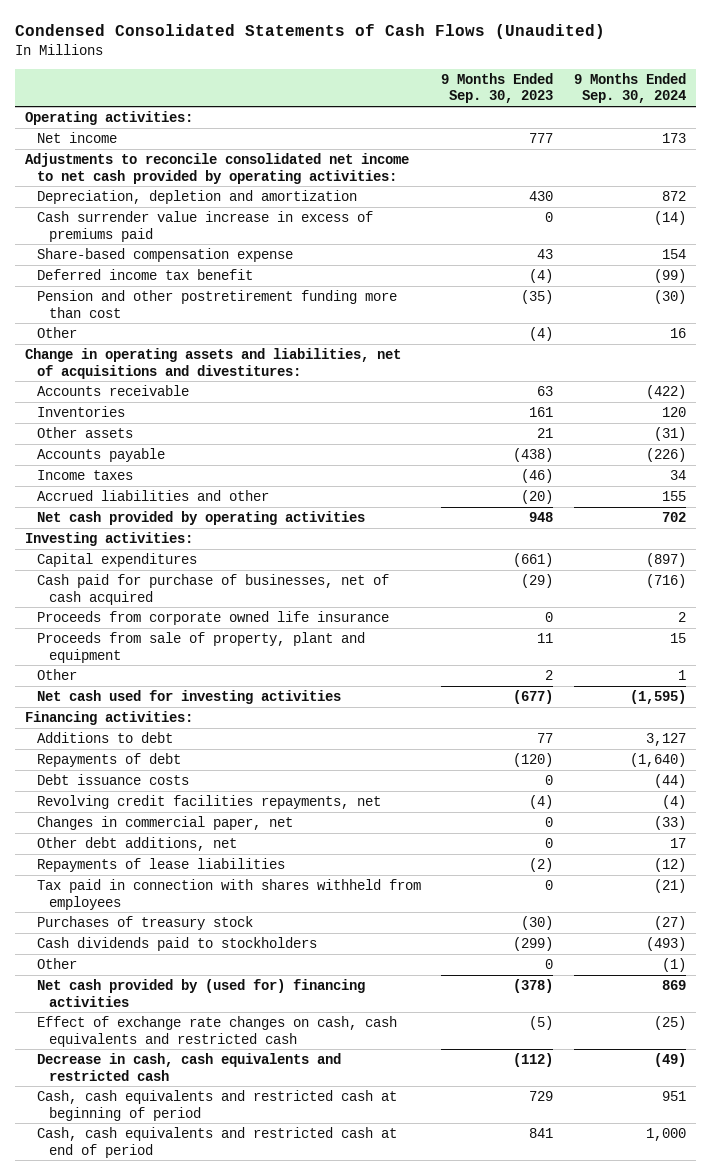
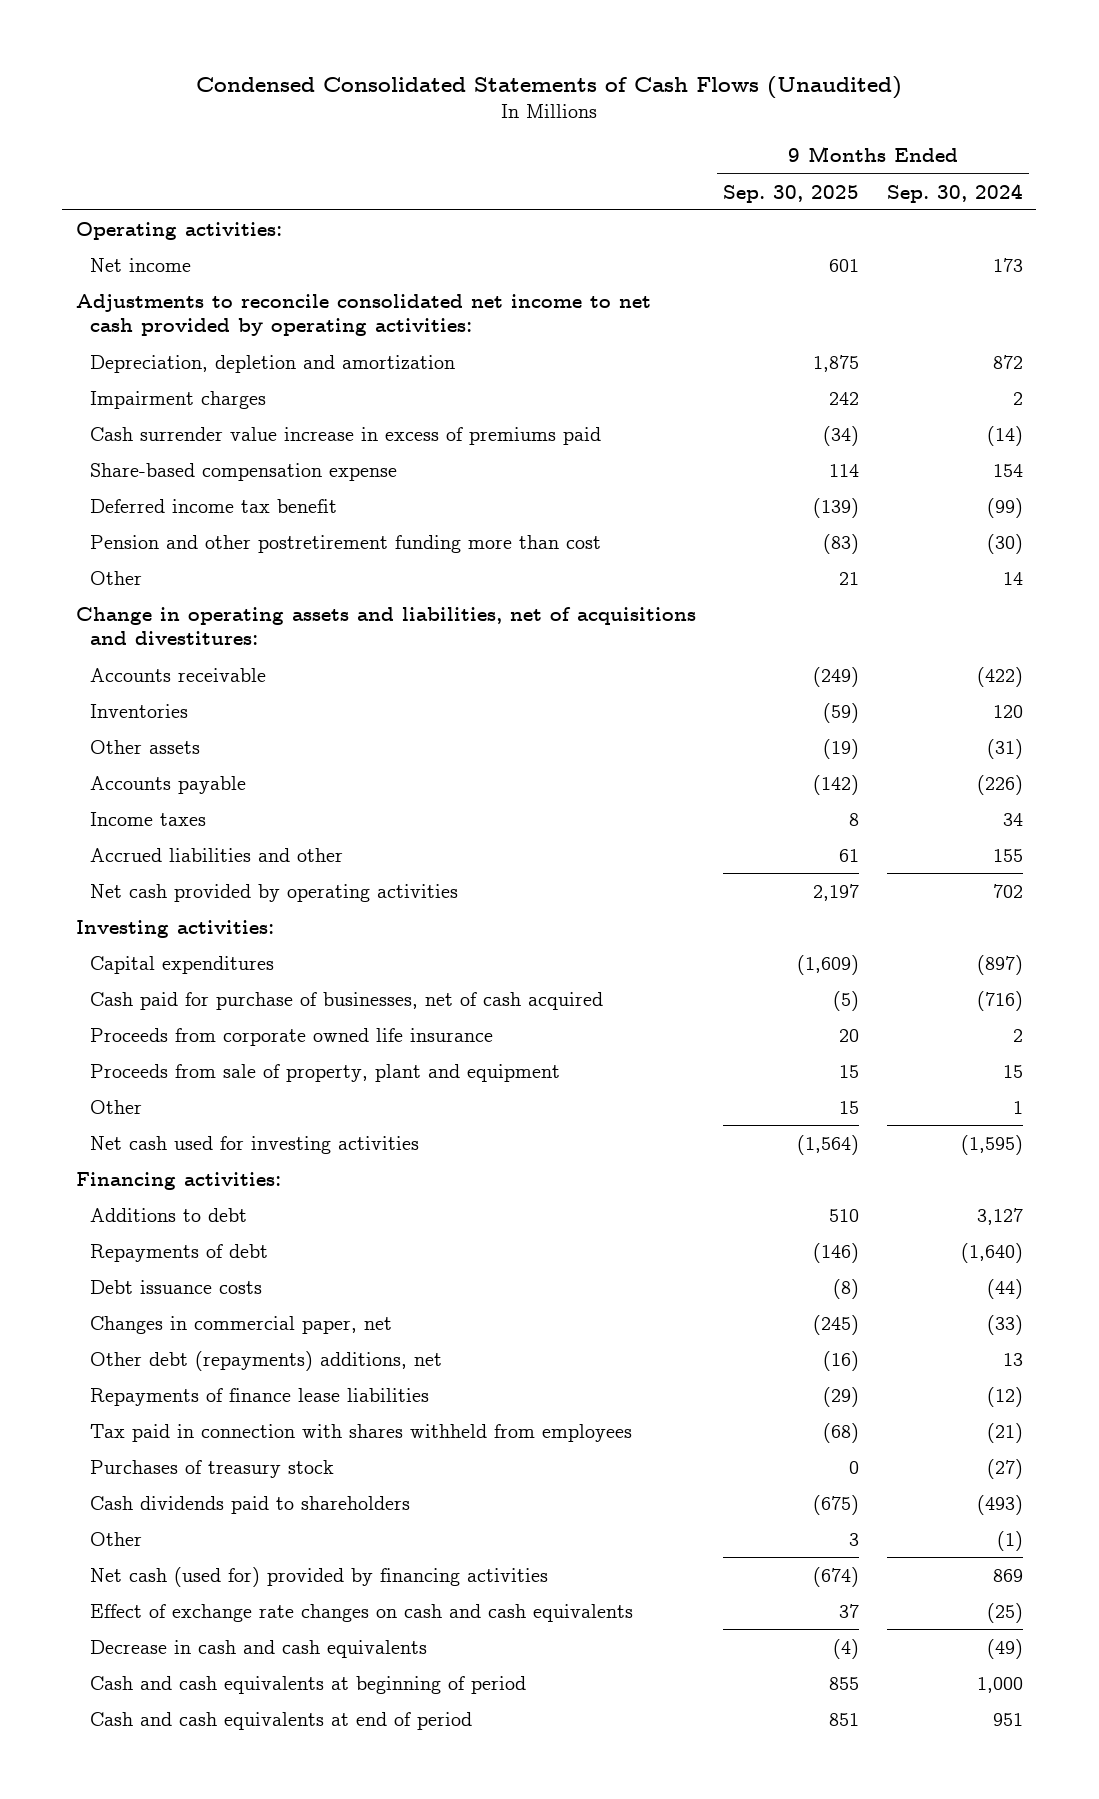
- | 9 Months Ended Sep. 30, 2023 | 9 Months Ended Sep. 30, 2024
+ | 9 Months Ended Sep. 30, 2025 | 9 Months Ended Sep. 30, 2024
+ Impairment charges | 242 | 2
- Other | (4) | 16
+ Other | 21 | 14
- Revolving credit facilities repayments, net | (4) | (4)
- Other debt additions, net | 0 | 17
- Repayments of lease liabilities | (2) | (12)
+ Other debt (repayments) additions, net | (16) | 13
+ Repayments of finance lease liabilities | (29) | (12)
- Cash dividends paid to stockholders | (299) | (493)
+ Cash dividends paid to shareholders | (675) | (493)
- Net cash provided by (used for) financing activities | (378) | 869
- Effect of exchange rate changes on cash, cash equivalents and restricted cash | (5) | (25)
- Decrease in cash, cash equivalents and restricted cash | (112) | (49)
- Cash, cash equivalents and restricted cash at beginning of period | 729 | 951
- Cash, cash equivalents and restricted cash at end of period | 841 | 1,000
+ Net cash (used for) provided by financing activities | (674) | 869
+ Effect of exchange rate changes on cash and cash equivalents | 37 | (25)
+ Decrease in cash and cash equivalents | (4) | (49)
+ Cash and cash equivalents at beginning of period | 855 | 1,000
+ Cash and cash equivalents at end of period | 851 | 951

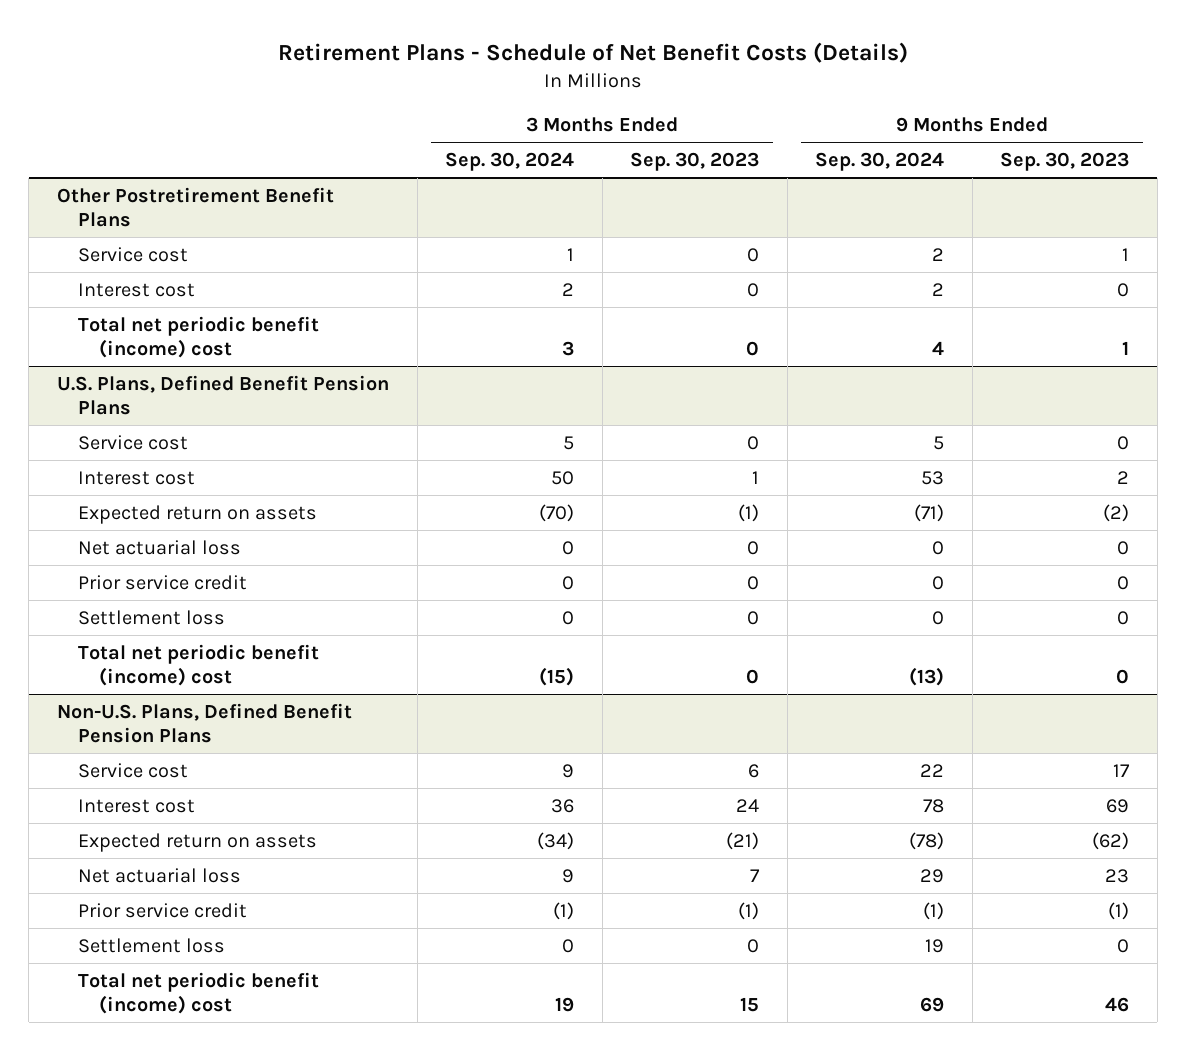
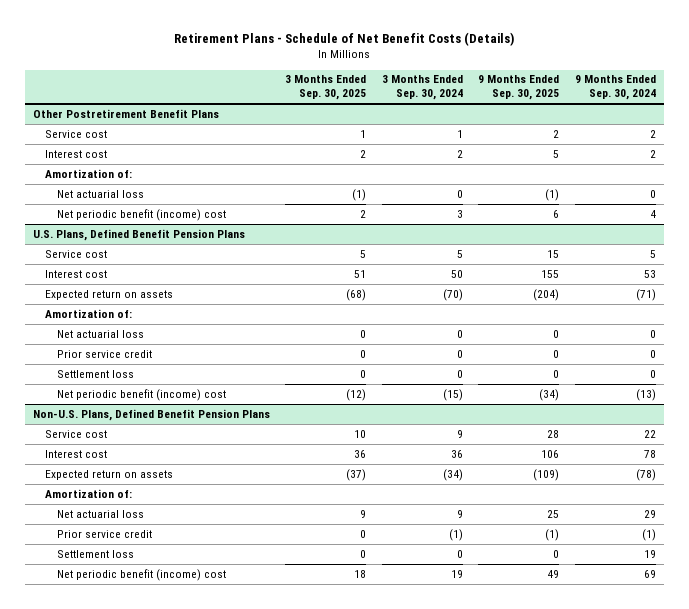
- | 3 Months Ended Sep. 30, 2024 | 3 Months Ended Sep. 30, 2023 | 9 Months Ended Sep. 30, 2024 | 9 Months Ended Sep. 30, 2023
+ | 3 Months Ended Sep. 30, 2025 | 3 Months Ended Sep. 30, 2024 | 9 Months Ended Sep. 30, 2025 | 9 Months Ended Sep. 30, 2024
@ Other Postretirement Benefit Plans
- Total net periodic benefit (income) cost | 3 | 0 | 4 | 1
+ Amortization of:
+ Net actuarial loss | (1) | 0 | (1) | 0
+ Net periodic benefit (income) cost | 2 | 3 | 6 | 4
@ U.S. Plans, Defined Benefit Pension Plans
+ Amortization of:
- Total net periodic benefit (income) cost | (15) | 0 | (13) | 0
+ Net periodic benefit (income) cost | (12) | (15) | (34) | (13)
@ Non-U.S. Plans, Defined Benefit Pension Plans
+ Amortization of:
- Total net periodic benefit (income) cost | 19 | 15 | 69 | 46
+ Net periodic benefit (income) cost | 18 | 19 | 49 | 69

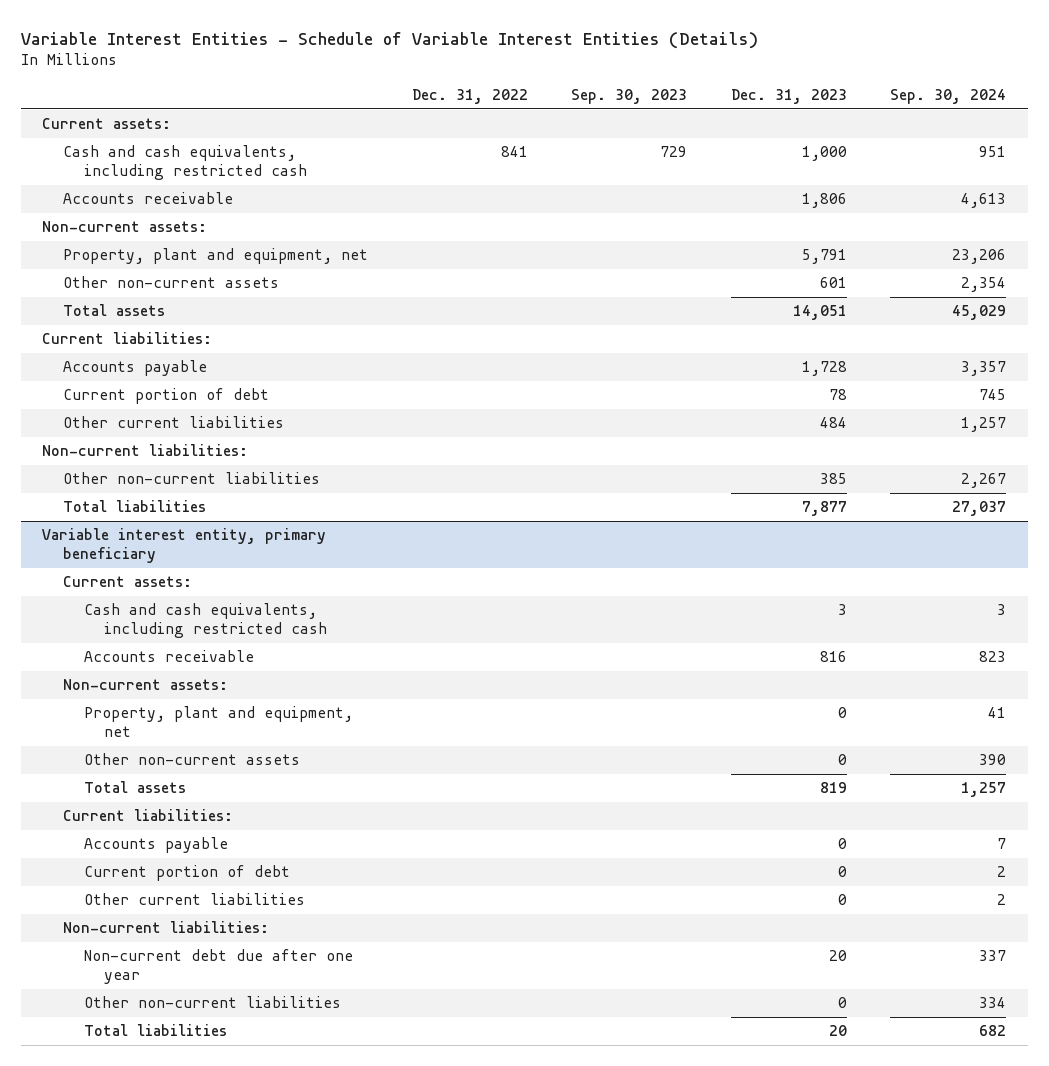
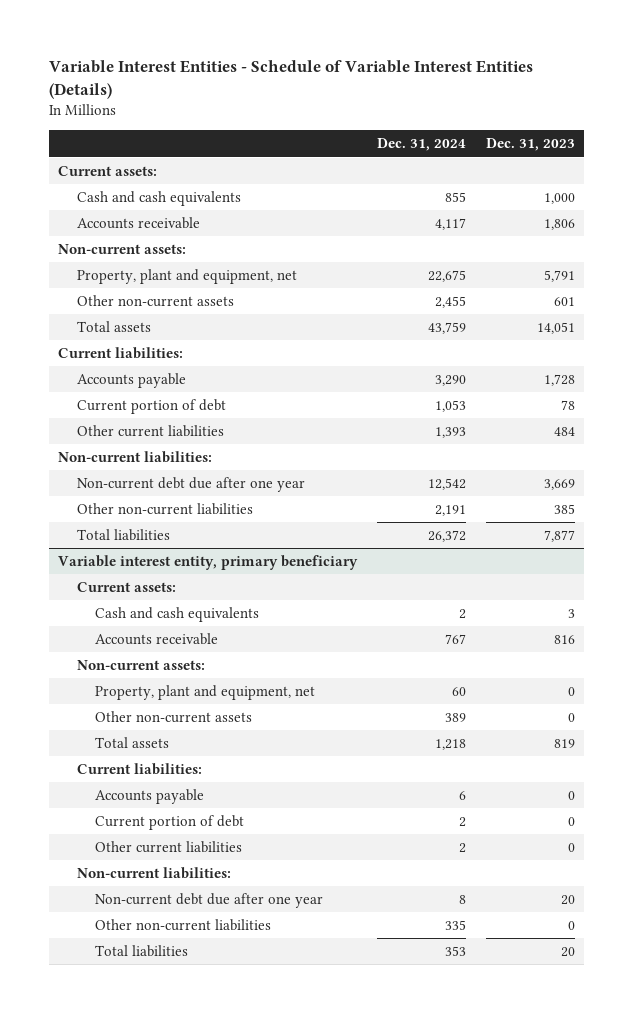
- | Dec. 31, 2022 | Sep. 30, 2023 | Dec. 31, 2023 | Sep. 30, 2024
+ | Dec. 31, 2024 | Dec. 31, 2023
- Cash and cash equivalents, including restricted cash | 841 | 729 | 1,000 | 951
+ Cash and cash equivalents | 855 | 1,000
+ Non-current debt due after one year | 12,542 | 3,669
@ Variable interest entity, primary beneficiary
- Cash and cash equivalents, including restricted cash | | | 3 | 3
+ Cash and cash equivalents | 2 | 3

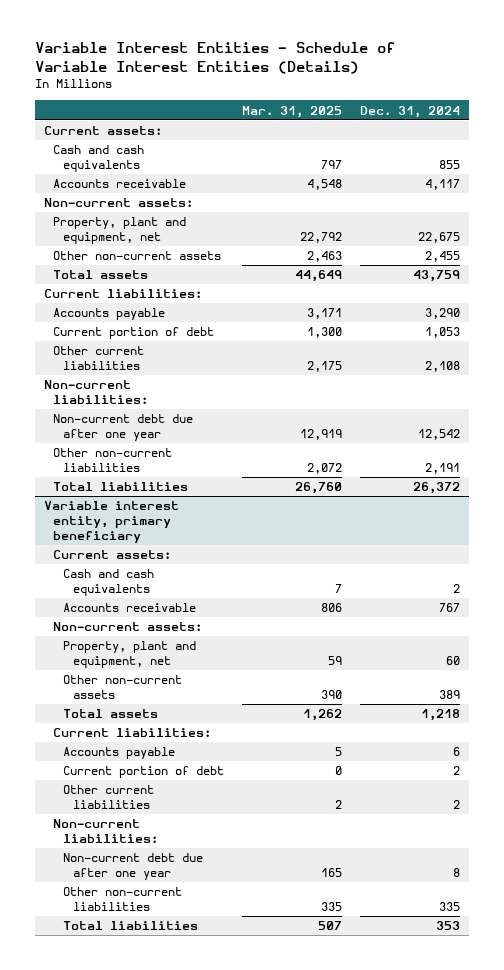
- | Dec. 31, 2024 | Dec. 31, 2023
+ | Mar. 31, 2025 | Dec. 31, 2024
- Other current liabilities | 1,393 | 484
+ Other current liabilities | 2,175 | 2,108

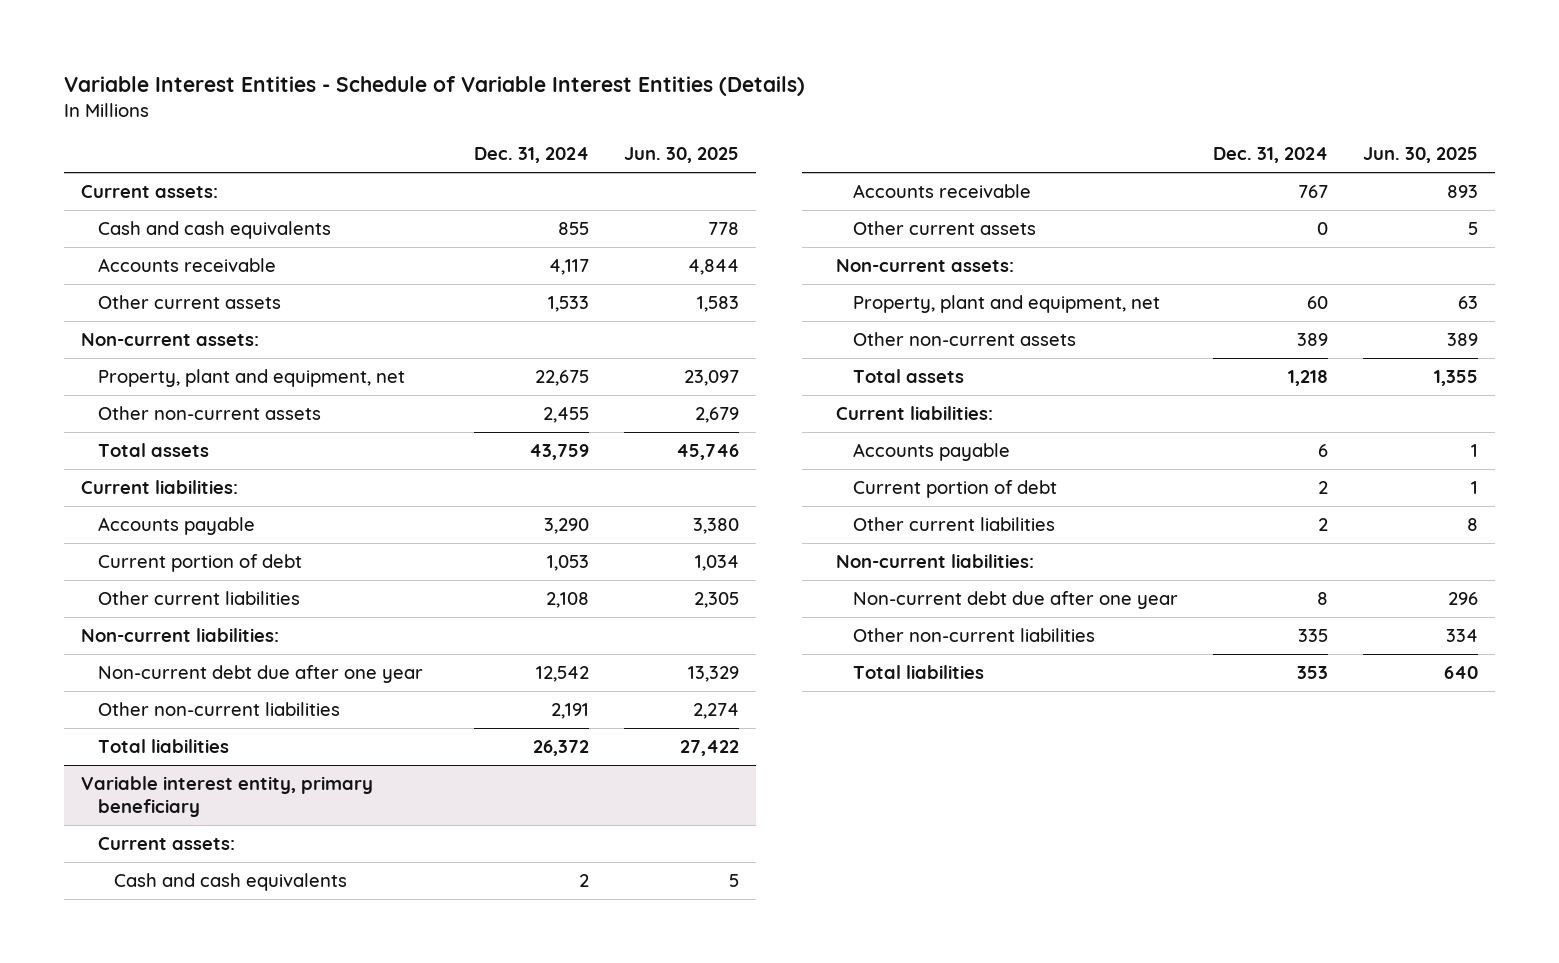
- | Mar. 31, 2025 | Dec. 31, 2024
+ | Dec. 31, 2024 | Jun. 30, 2025
+ Other current assets | 1,533 | 1,583
@ Variable interest entity, primary beneficiary
+ Other current assets | 0 | 5

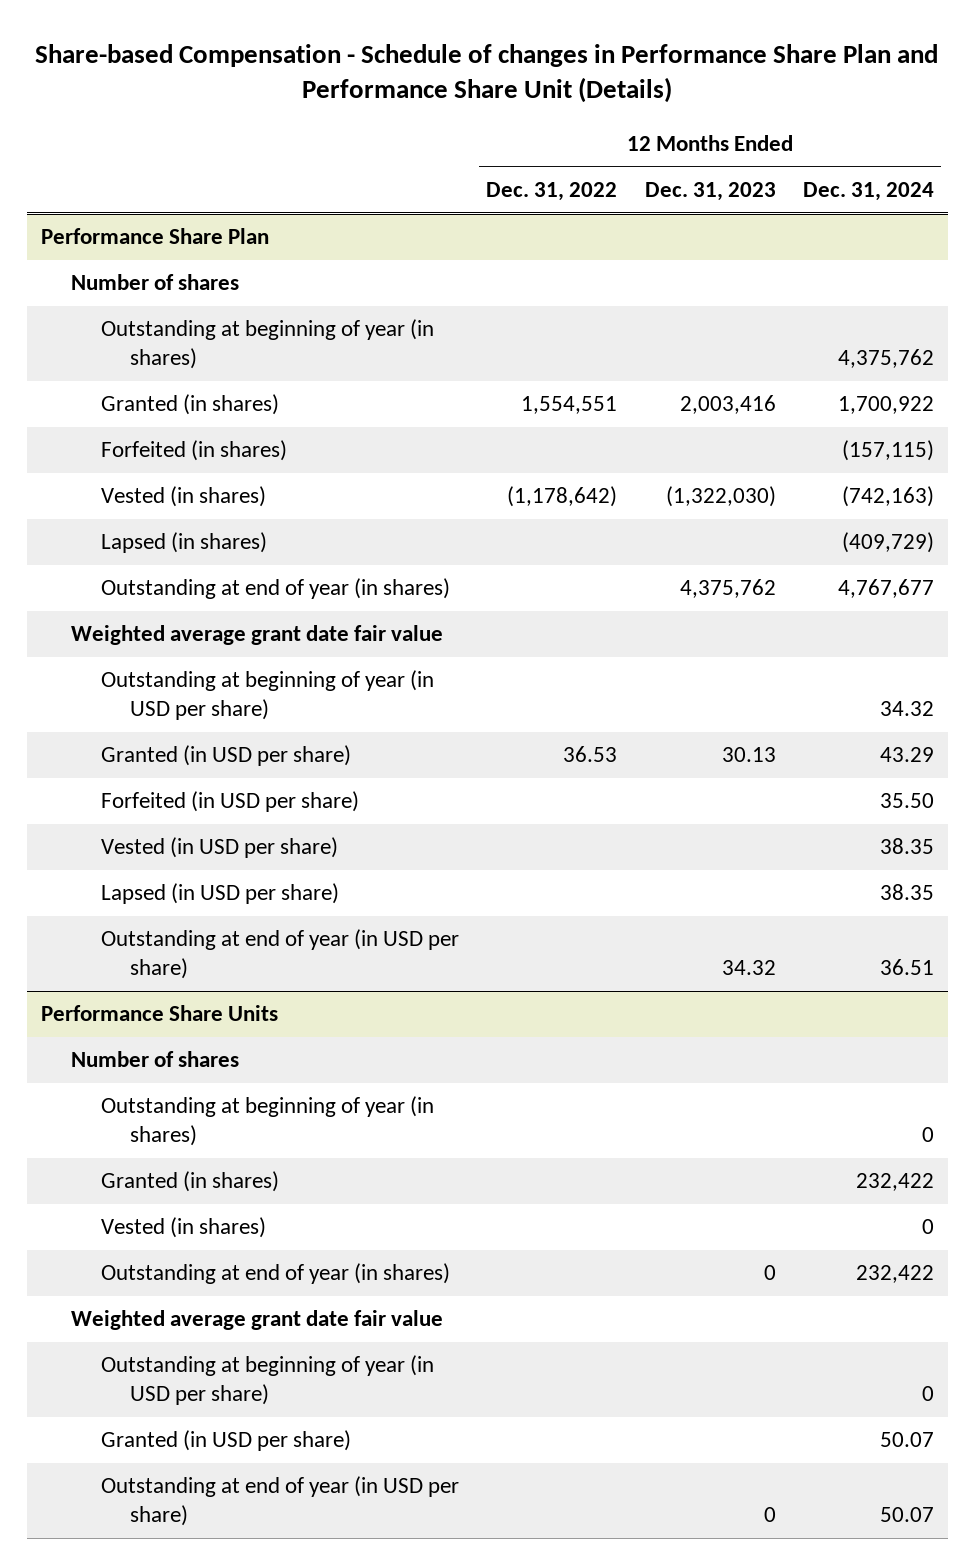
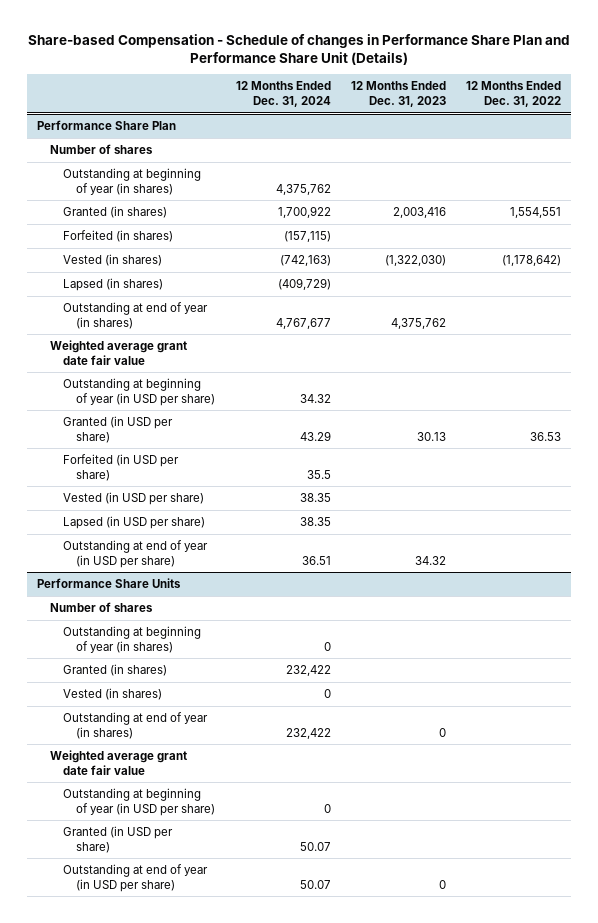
- | 12 Months Ended Dec. 31, 2022 | 12 Months Ended Dec. 31, 2023 | 12 Months Ended Dec. 31, 2024
+ | 12 Months Ended Dec. 31, 2024 | 12 Months Ended Dec. 31, 2023 | 12 Months Ended Dec. 31, 2022
@ Performance Share Plan
- Forfeited (in USD per share) | | | 35.50
+ Forfeited (in USD per share) | 35.5 | |

